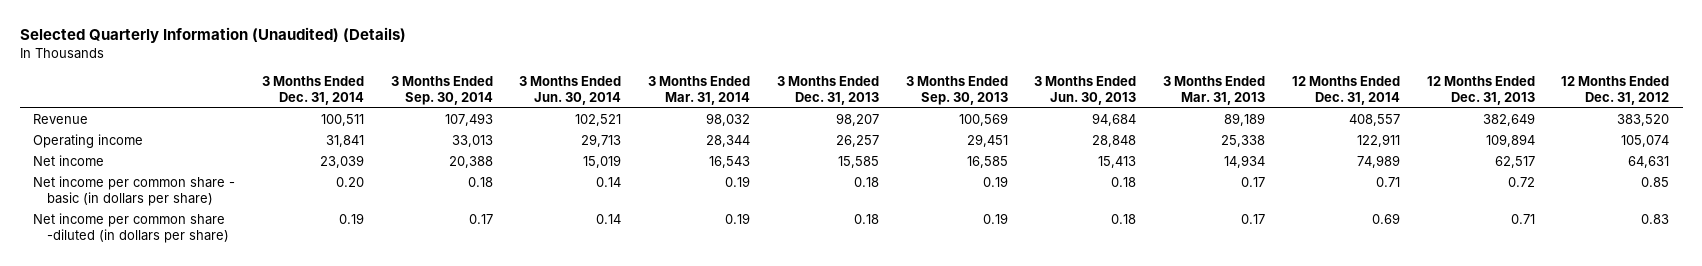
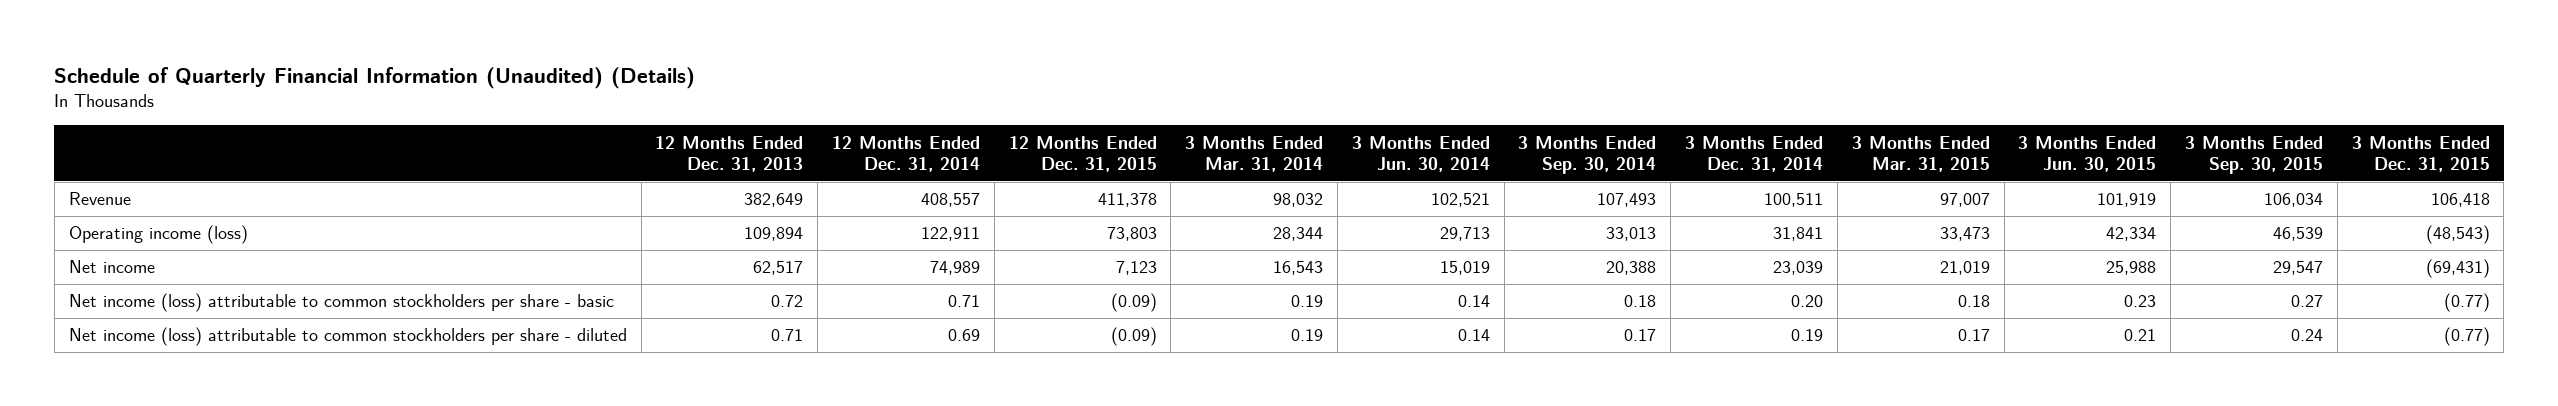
- Selected Quarterly Information (Unaudited) (Details)
+ Schedule of Quarterly Financial Information (Unaudited) (Details)
- | 3 Months Ended Dec. 31, 2014 | 3 Months Ended Sep. 30, 2014 | 3 Months Ended Jun. 30, 2014 | 3 Months Ended Mar. 31, 2014 | 3 Months Ended Dec. 31, 2013 | 3 Months Ended Sep. 30, 2013 | 3 Months Ended Jun. 30, 2013 | 3 Months Ended Mar. 31, 2013 | 12 Months Ended Dec. 31, 2014 | 12 Months Ended Dec. 31, 2013 | 12 Months Ended Dec. 31, 2012
+ | 12 Months Ended Dec. 31, 2013 | 12 Months Ended Dec. 31, 2014 | 12 Months Ended Dec. 31, 2015 | 3 Months Ended Mar. 31, 2014 | 3 Months Ended Jun. 30, 2014 | 3 Months Ended Sep. 30, 2014 | 3 Months Ended Dec. 31, 2014 | 3 Months Ended Mar. 31, 2015 | 3 Months Ended Jun. 30, 2015 | 3 Months Ended Sep. 30, 2015 | 3 Months Ended Dec. 31, 2015
- Operating income | 31,841 | 33,013 | 29,713 | 28,344 | 26,257 | 29,451 | 28,848 | 25,338 | 122,911 | 109,894 | 105,074
+ Operating income (loss) | 109,894 | 122,911 | 73,803 | 28,344 | 29,713 | 33,013 | 31,841 | 33,473 | 42,334 | 46,539 | (48,543)
- Net income per common share - basic (in dollars per share) | 0.20 | 0.18 | 0.14 | 0.19 | 0.18 | 0.19 | 0.18 | 0.17 | 0.71 | 0.72 | 0.85
- Net income per common share -diluted (in dollars per share) | 0.19 | 0.17 | 0.14 | 0.19 | 0.18 | 0.19 | 0.18 | 0.17 | 0.69 | 0.71 | 0.83
+ Net income (loss) attributable to common stockholders per share - basic | 0.72 | 0.71 | (0.09) | 0.19 | 0.14 | 0.18 | 0.20 | 0.18 | 0.23 | 0.27 | (0.77)
+ Net income (loss) attributable to common stockholders per share - diluted | 0.71 | 0.69 | (0.09) | 0.19 | 0.14 | 0.17 | 0.19 | 0.17 | 0.21 | 0.24 | (0.77)

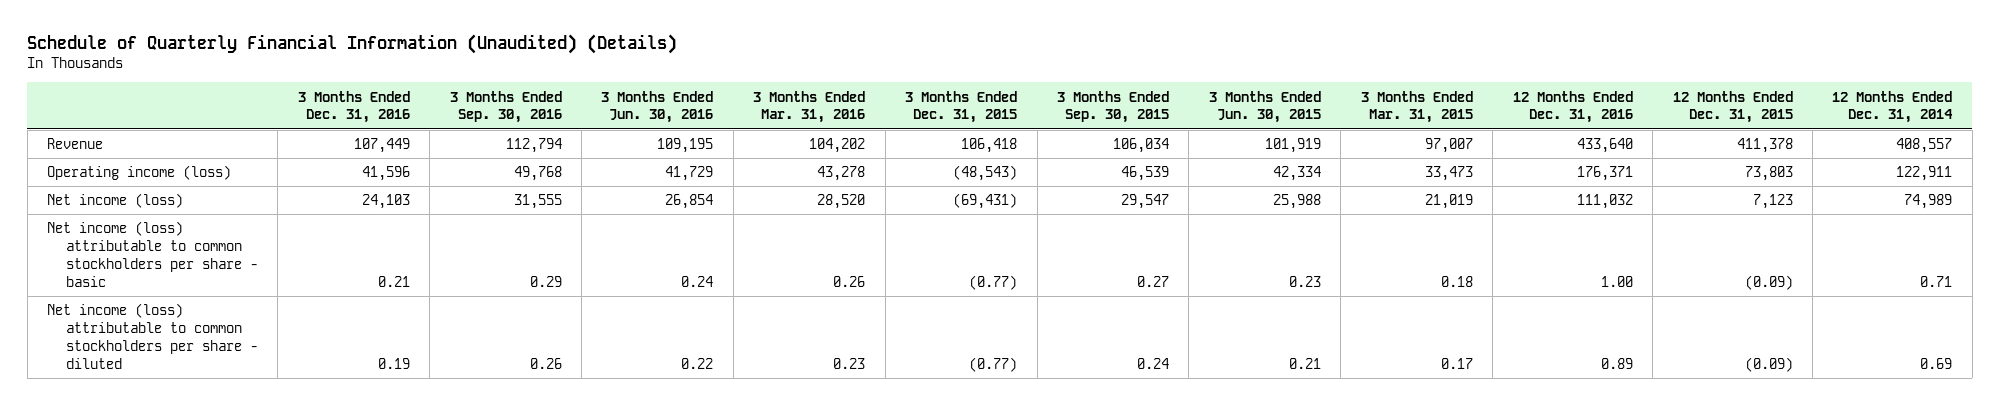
- | 12 Months Ended Dec. 31, 2013 | 12 Months Ended Dec. 31, 2014 | 12 Months Ended Dec. 31, 2015 | 3 Months Ended Mar. 31, 2014 | 3 Months Ended Jun. 30, 2014 | 3 Months Ended Sep. 30, 2014 | 3 Months Ended Dec. 31, 2014 | 3 Months Ended Mar. 31, 2015 | 3 Months Ended Jun. 30, 2015 | 3 Months Ended Sep. 30, 2015 | 3 Months Ended Dec. 31, 2015
+ | 3 Months Ended Dec. 31, 2016 | 3 Months Ended Sep. 30, 2016 | 3 Months Ended Jun. 30, 2016 | 3 Months Ended Mar. 31, 2016 | 3 Months Ended Dec. 31, 2015 | 3 Months Ended Sep. 30, 2015 | 3 Months Ended Jun. 30, 2015 | 3 Months Ended Mar. 31, 2015 | 12 Months Ended Dec. 31, 2016 | 12 Months Ended Dec. 31, 2015 | 12 Months Ended Dec. 31, 2014
- Net income | 62,517 | 74,989 | 7,123 | 16,543 | 15,019 | 20,388 | 23,039 | 21,019 | 25,988 | 29,547 | (69,431)
+ Net income (loss) | 24,103 | 31,555 | 26,854 | 28,520 | (69,431) | 29,547 | 25,988 | 21,019 | 111,032 | 7,123 | 74,989

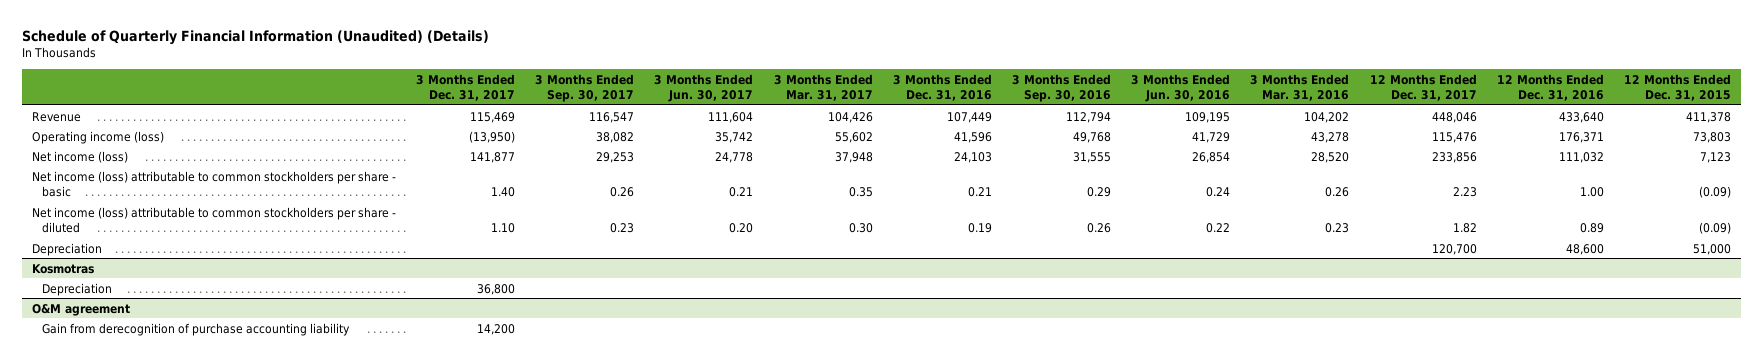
- | 3 Months Ended Dec. 31, 2016 | 3 Months Ended Sep. 30, 2016 | 3 Months Ended Jun. 30, 2016 | 3 Months Ended Mar. 31, 2016 | 3 Months Ended Dec. 31, 2015 | 3 Months Ended Sep. 30, 2015 | 3 Months Ended Jun. 30, 2015 | 3 Months Ended Mar. 31, 2015 | 12 Months Ended Dec. 31, 2016 | 12 Months Ended Dec. 31, 2015 | 12 Months Ended Dec. 31, 2014
+ | 3 Months Ended Dec. 31, 2017 | 3 Months Ended Sep. 30, 2017 | 3 Months Ended Jun. 30, 2017 | 3 Months Ended Mar. 31, 2017 | 3 Months Ended Dec. 31, 2016 | 3 Months Ended Sep. 30, 2016 | 3 Months Ended Jun. 30, 2016 | 3 Months Ended Mar. 31, 2016 | 12 Months Ended Dec. 31, 2017 | 12 Months Ended Dec. 31, 2016 | 12 Months Ended Dec. 31, 2015
+ Depreciation | | | | | | | | | 120,700 | 48,600 | 51,000
+ Kosmotras
+ Depreciation | 36,800 | | | | | | | | | |
+ O&M agreement
+ Gain from derecognition of purchase accounting liability | 14,200 | | | | | | | | | |

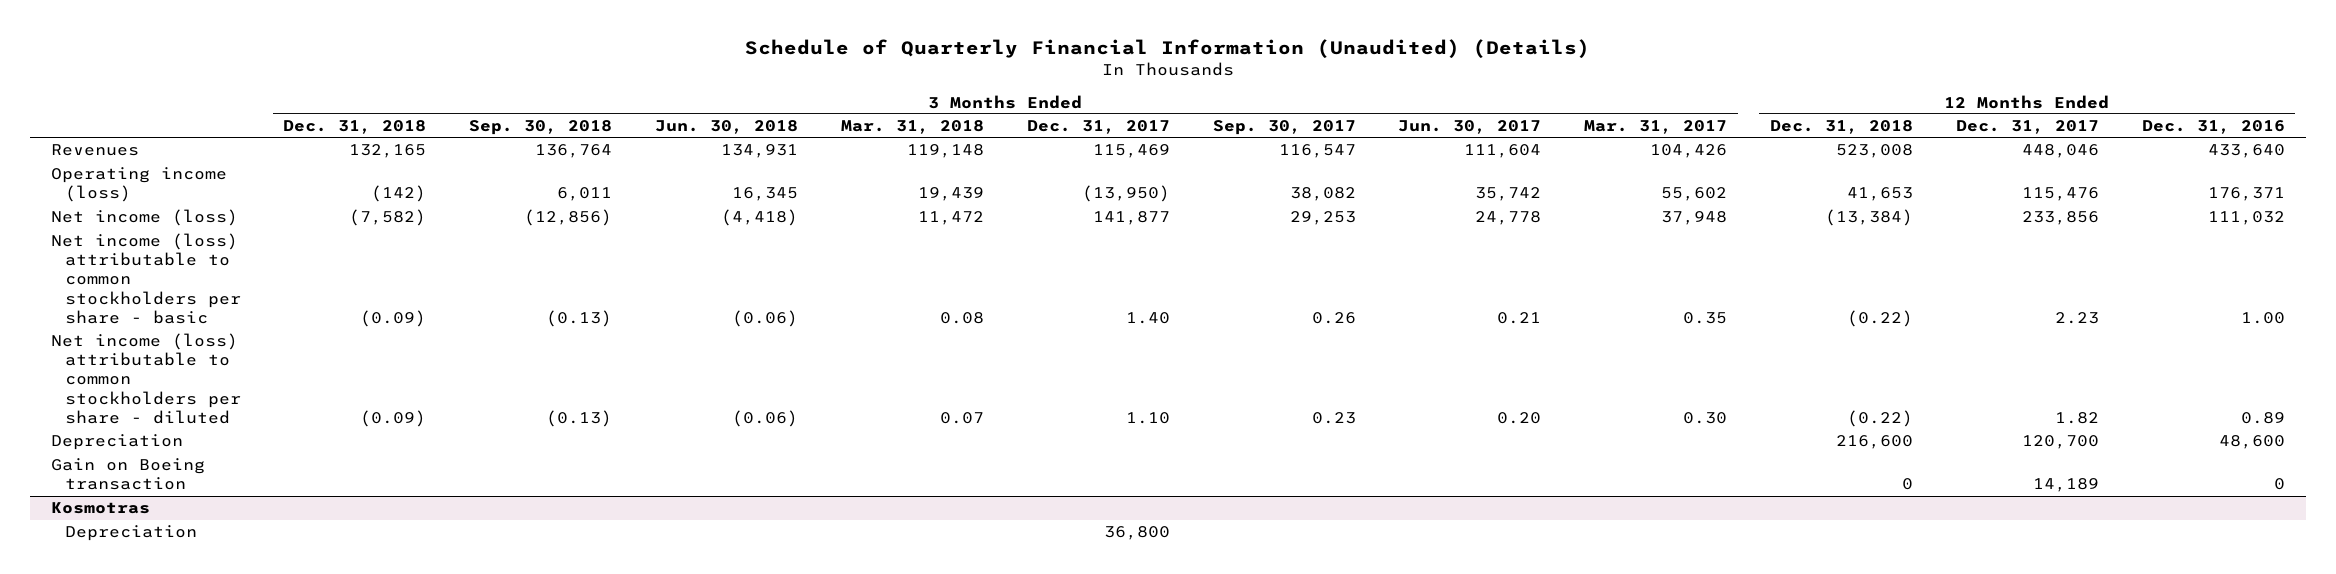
- | 3 Months Ended Dec. 31, 2017 | 3 Months Ended Sep. 30, 2017 | 3 Months Ended Jun. 30, 2017 | 3 Months Ended Mar. 31, 2017 | 3 Months Ended Dec. 31, 2016 | 3 Months Ended Sep. 30, 2016 | 3 Months Ended Jun. 30, 2016 | 3 Months Ended Mar. 31, 2016 | 12 Months Ended Dec. 31, 2017 | 12 Months Ended Dec. 31, 2016 | 12 Months Ended Dec. 31, 2015
+ | 3 Months Ended Dec. 31, 2018 | 3 Months Ended Sep. 30, 2018 | 3 Months Ended Jun. 30, 2018 | 3 Months Ended Mar. 31, 2018 | 3 Months Ended Dec. 31, 2017 | 3 Months Ended Sep. 30, 2017 | 3 Months Ended Jun. 30, 2017 | 3 Months Ended Mar. 31, 2017 | 12 Months Ended Dec. 31, 2018 | 12 Months Ended Dec. 31, 2017 | 12 Months Ended Dec. 31, 2016
- Revenue | 115,469 | 116,547 | 111,604 | 104,426 | 107,449 | 112,794 | 109,195 | 104,202 | 448,046 | 433,640 | 411,378
+ Revenues | 132,165 | 136,764 | 134,931 | 119,148 | 115,469 | 116,547 | 111,604 | 104,426 | 523,008 | 448,046 | 433,640
+ Gain on Boeing transaction | | | | | | | | | 0 | 14,189 | 0
- O&M agreement
- Gain from derecognition of purchase accounting liability | 14,200 | | | | | | | | | |

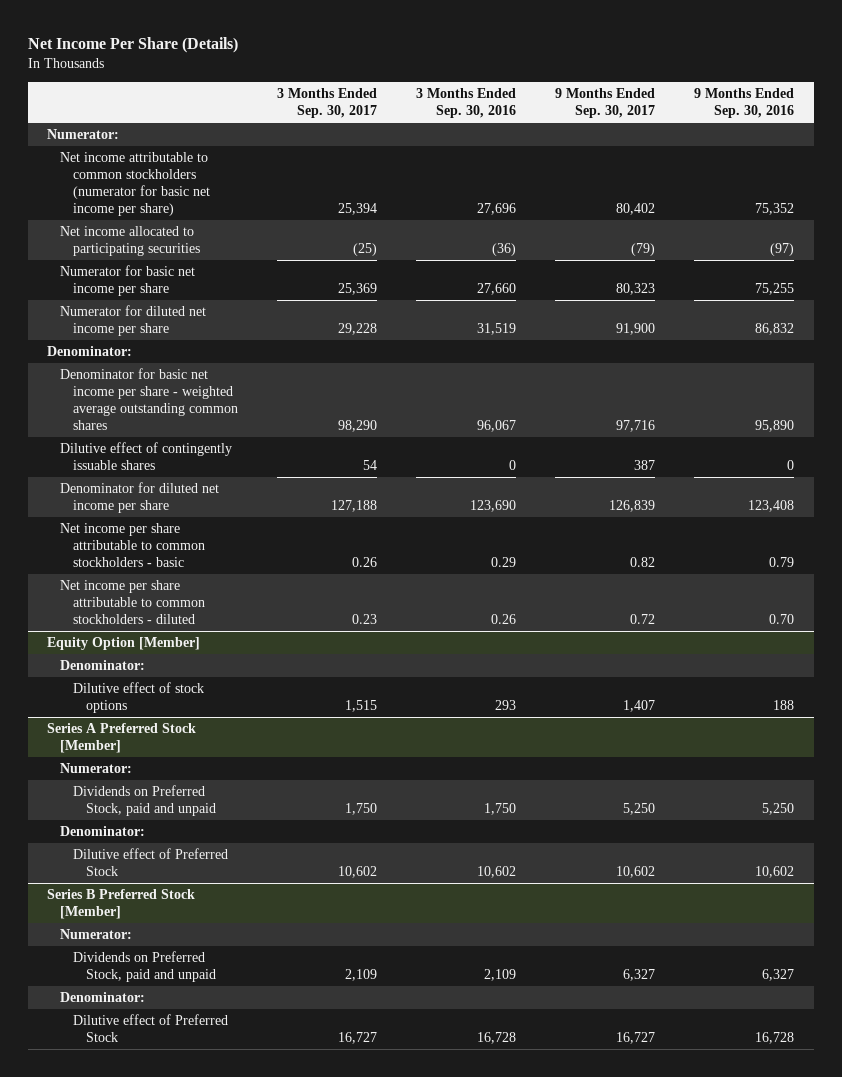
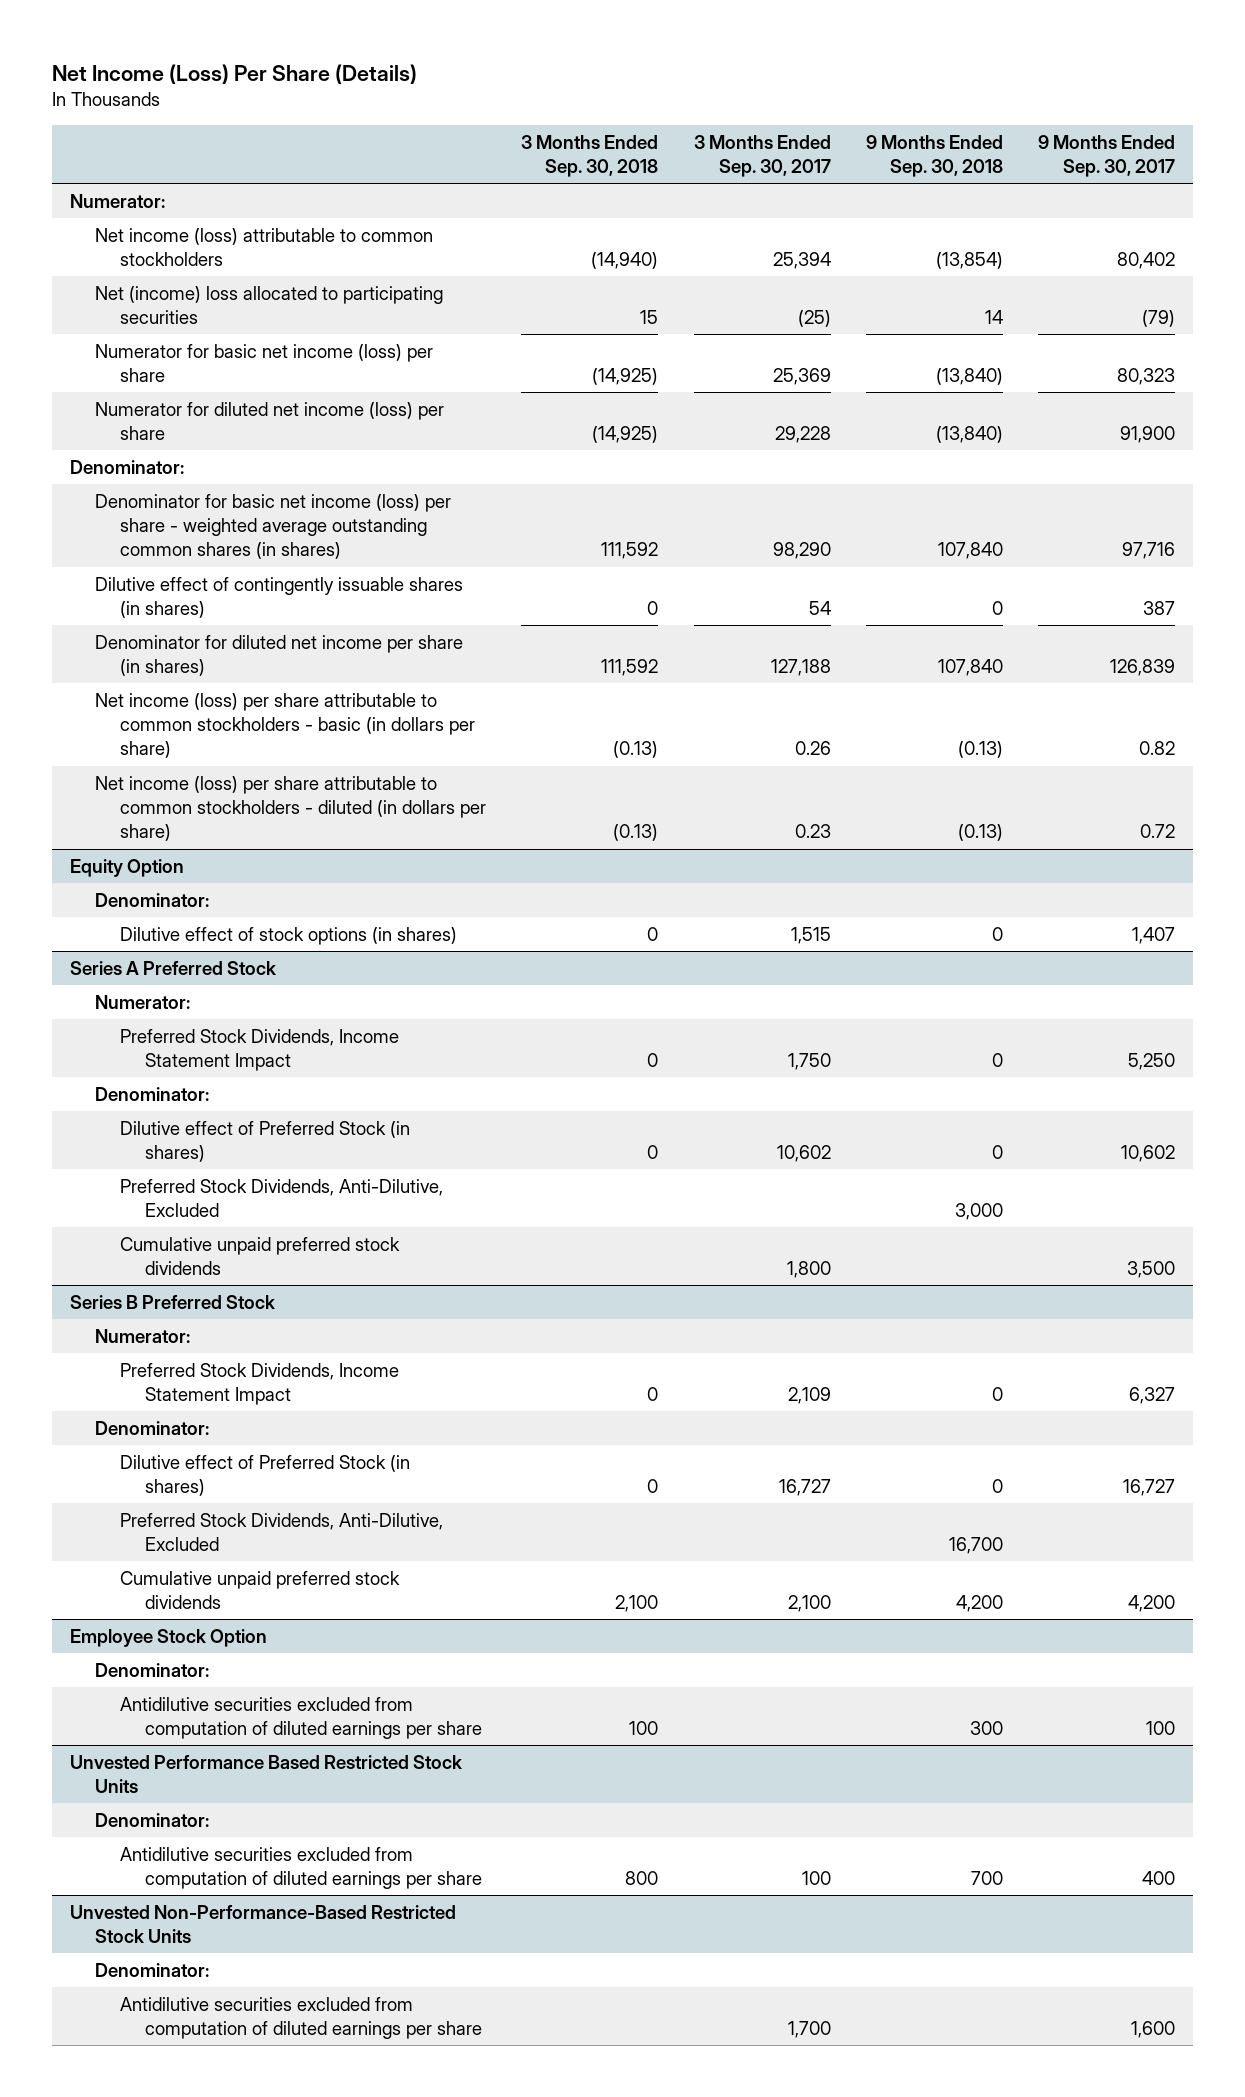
- Net Income Per Share (Details)
+ Net Income (Loss) Per Share (Details)
- | 3 Months Ended Sep. 30, 2017 | 3 Months Ended Sep. 30, 2016 | 9 Months Ended Sep. 30, 2017 | 9 Months Ended Sep. 30, 2016
+ | 3 Months Ended Sep. 30, 2018 | 3 Months Ended Sep. 30, 2017 | 9 Months Ended Sep. 30, 2018 | 9 Months Ended Sep. 30, 2017
- Net income attributable to common stockholders (numerator for basic net income per share) | 25,394 | 27,696 | 80,402 | 75,352
- Net income allocated to participating securities | (25) | (36) | (79) | (97)
- Numerator for basic net income per share | 25,369 | 27,660 | 80,323 | 75,255
- Numerator for diluted net income per share | 29,228 | 31,519 | 91,900 | 86,832
+ Net income (loss) attributable to common stockholders | (14,940) | 25,394 | (13,854) | 80,402
+ Net (income) loss allocated to participating securities | 15 | (25) | 14 | (79)
+ Numerator for basic net income (loss) per share | (14,925) | 25,369 | (13,840) | 80,323
+ Numerator for diluted net income (loss) per share | (14,925) | 29,228 | (13,840) | 91,900
- Denominator for basic net income per share - weighted average outstanding common shares | 98,290 | 96,067 | 97,716 | 95,890
- Dilutive effect of contingently issuable shares | 54 | 0 | 387 | 0
- Denominator for diluted net income per share | 127,188 | 123,690 | 126,839 | 123,408
- Net income per share attributable to common stockholders - basic | 0.26 | 0.29 | 0.82 | 0.79
- Net income per share attributable to common stockholders - diluted | 0.23 | 0.26 | 0.72 | 0.70
- Equity Option [Member]
+ Denominator for basic net income (loss) per share - weighted average outstanding common shares (in shares) | 111,592 | 98,290 | 107,840 | 97,716
+ Dilutive effect of contingently issuable shares (in shares) | 0 | 54 | 0 | 387
+ Denominator for diluted net income per share (in shares) | 111,592 | 127,188 | 107,840 | 126,839
+ Net income (loss) per share attributable to common stockholders - basic (in dollars per share) | (0.13) | 0.26 | (0.13) | 0.82
+ Net income (loss) per share attributable to common stockholders - diluted (in dollars per share) | (0.13) | 0.23 | (0.13) | 0.72
+ Equity Option
- Dilutive effect of stock options | 1,515 | 293 | 1,407 | 188
- Series A Preferred Stock [Member]
+ Dilutive effect of stock options (in shares) | 0 | 1,515 | 0 | 1,407
+ Series A Preferred Stock
- Dividends on Preferred Stock, paid and unpaid | 1,750 | 1,750 | 5,250 | 5,250
+ Preferred Stock Dividends, Income Statement Impact | 0 | 1,750 | 0 | 5,250
- Dilutive effect of Preferred Stock | 10,602 | 10,602 | 10,602 | 10,602
- Series B Preferred Stock [Member]
+ Dilutive effect of Preferred Stock (in shares) | 0 | 10,602 | 0 | 10,602
+ Preferred Stock Dividends, Anti-Dilutive, Excluded | | | 3,000 |
+ Cumulative unpaid preferred stock dividends | | 1,800 | | 3,500
+ Series B Preferred Stock
- Dividends on Preferred Stock, paid and unpaid | 2,109 | 2,109 | 6,327 | 6,327
+ Preferred Stock Dividends, Income Statement Impact | 0 | 2,109 | 0 | 6,327
- Dilutive effect of Preferred Stock | 16,727 | 16,728 | 16,727 | 16,728
+ Dilutive effect of Preferred Stock (in shares) | 0 | 16,727 | 0 | 16,727
+ Preferred Stock Dividends, Anti-Dilutive, Excluded | | | 16,700 |
+ Cumulative unpaid preferred stock dividends | 2,100 | 2,100 | 4,200 | 4,200
+ Employee Stock Option
+ Denominator:
+ Antidilutive securities excluded from computation of diluted earnings per share | 100 | | 300 | 100
+ Unvested Performance Based Restricted Stock Units
+ Denominator:
+ Antidilutive securities excluded from computation of diluted earnings per share | 800 | 100 | 700 | 400
+ Unvested Non-Performance-Based Restricted Stock Units
+ Denominator:
+ Antidilutive securities excluded from computation of diluted earnings per share | | 1,700 | | 1,600

